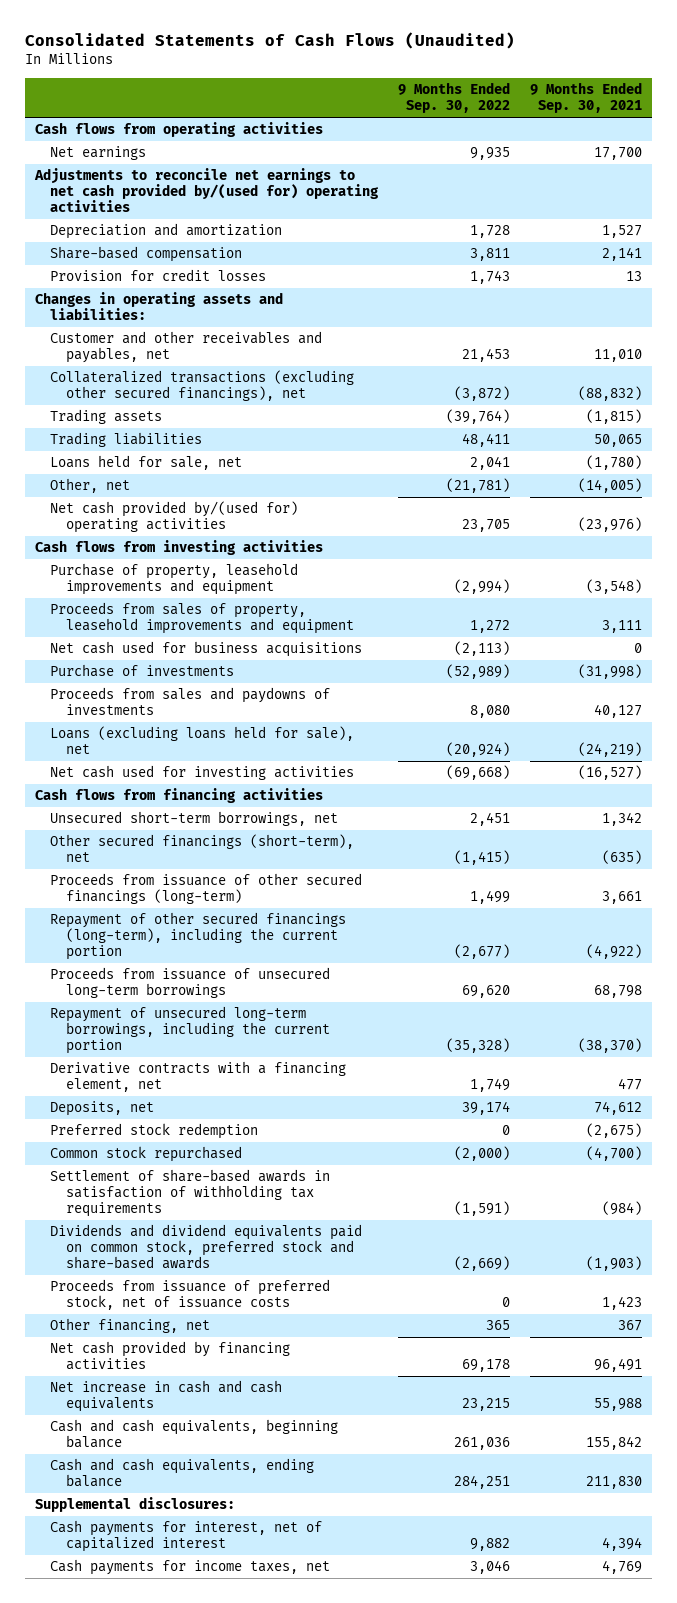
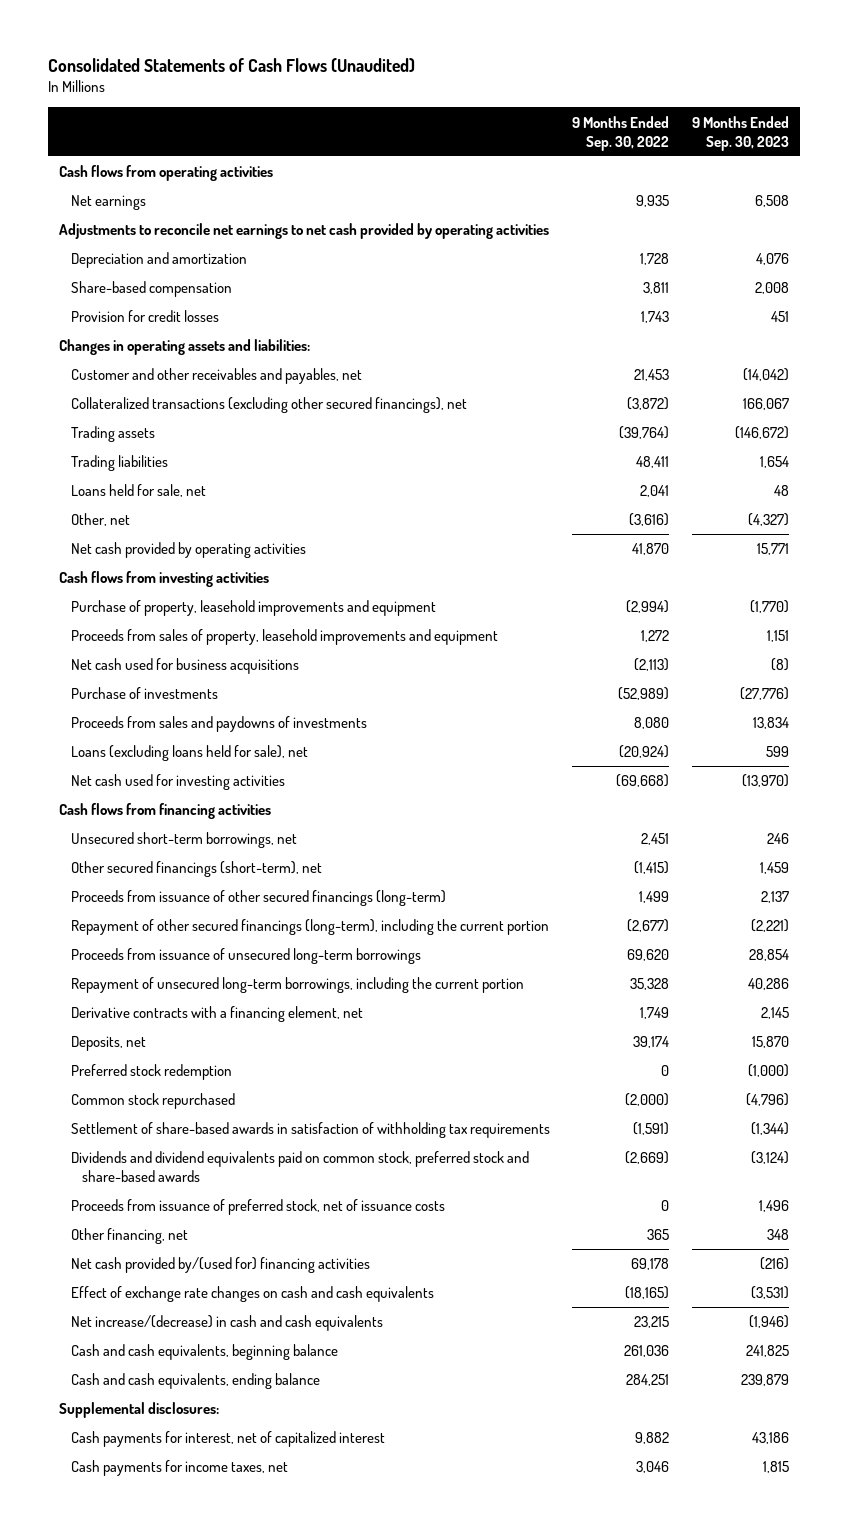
- | 9 Months Ended Sep. 30, 2022 | 9 Months Ended Sep. 30, 2021
+ | 9 Months Ended Sep. 30, 2022 | 9 Months Ended Sep. 30, 2023
- Adjustments to reconcile net earnings to net cash provided by/(used for) operating activities
+ Adjustments to reconcile net earnings to net cash provided by operating activities
- Other, net | (21,781) | (14,005)
- Net cash provided by/(used for) operating activities | 23,705 | (23,976)
+ Other, net | (3,616) | (4,327)
+ Net cash provided by operating activities | 41,870 | 15,771
- Repayment of unsecured long-term borrowings, including the current portion | (35,328) | (38,370)
+ Repayment of unsecured long-term borrowings, including the current portion | 35,328 | 40,286
- Net cash provided by financing activities | 69,178 | 96,491
- Net increase in cash and cash equivalents | 23,215 | 55,988
+ Net cash provided by/(used for) financing activities | 69,178 | (216)
+ Effect of exchange rate changes on cash and cash equivalents | (18,165) | (3,531)
+ Net increase/(decrease) in cash and cash equivalents | 23,215 | (1,946)

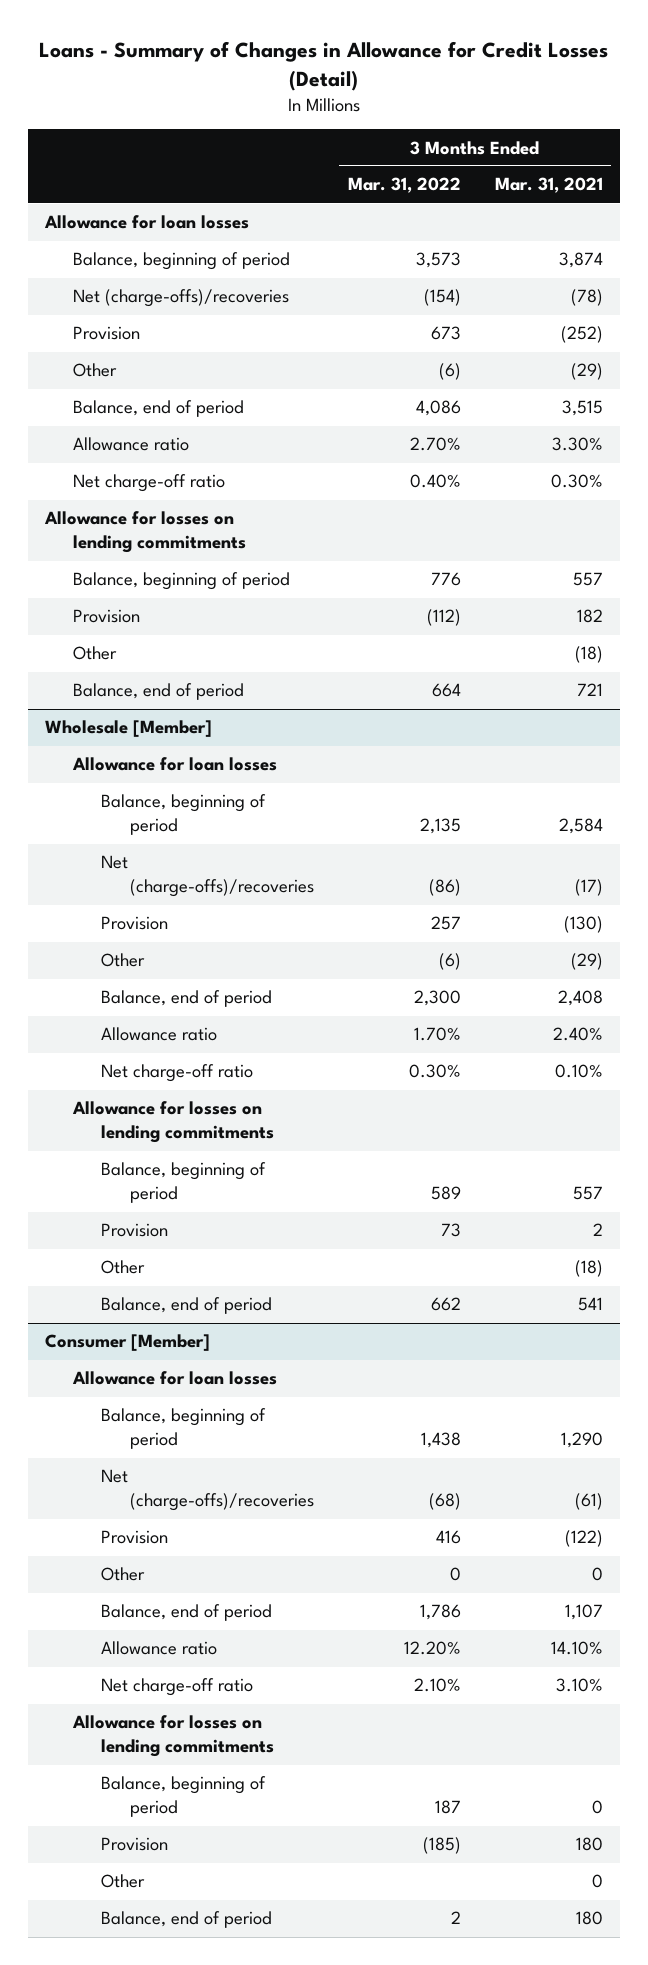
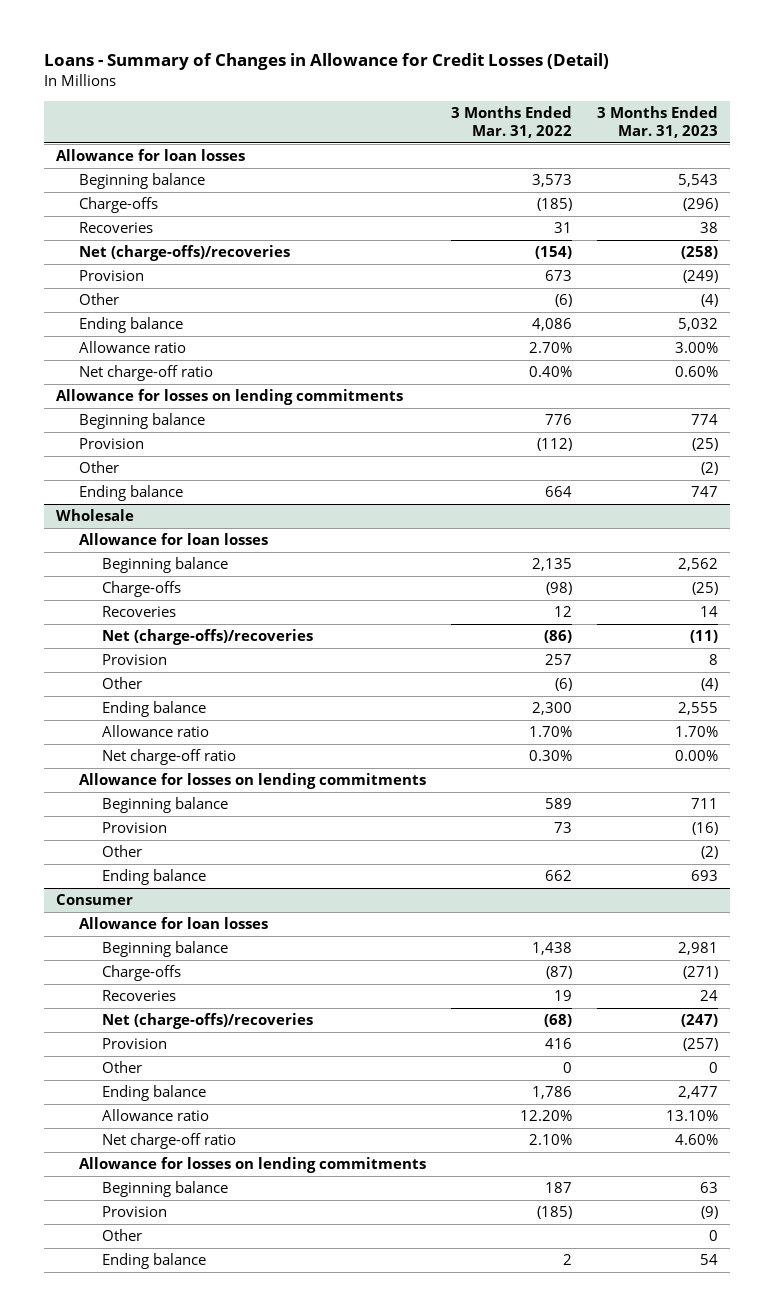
- | 3 Months Ended Mar. 31, 2022 | 3 Months Ended Mar. 31, 2021
+ | 3 Months Ended Mar. 31, 2022 | 3 Months Ended Mar. 31, 2023
- Balance, beginning of period | 3,573 | 3,874
+ Beginning balance | 3,573 | 5,543
+ Charge-offs | (185) | (296)
+ Recoveries | 31 | 38
- Balance, end of period | 4,086 | 3,515
+ Ending balance | 4,086 | 5,032
- Balance, beginning of period | 776 | 557
+ Beginning balance | 776 | 774
- Balance, end of period | 664 | 721
- Wholesale [Member]
+ Ending balance | 664 | 747
+ Wholesale
- Balance, beginning of period | 2,135 | 2,584
+ Beginning balance | 2,135 | 2,562
+ Charge-offs | (98) | (25)
+ Recoveries | 12 | 14
- Balance, end of period | 2,300 | 2,408
+ Ending balance | 2,300 | 2,555
- Balance, beginning of period | 589 | 557
+ Beginning balance | 589 | 711
- Balance, end of period | 662 | 541
- Consumer [Member]
+ Ending balance | 662 | 693
+ Consumer
- Balance, beginning of period | 1,438 | 1,290
+ Beginning balance | 1,438 | 2,981
+ Charge-offs | (87) | (271)
+ Recoveries | 19 | 24
- Balance, end of period | 1,786 | 1,107
+ Ending balance | 1,786 | 2,477
- Balance, beginning of period | 187 | 0
+ Beginning balance | 187 | 63
- Balance, end of period | 2 | 180
+ Ending balance | 2 | 54

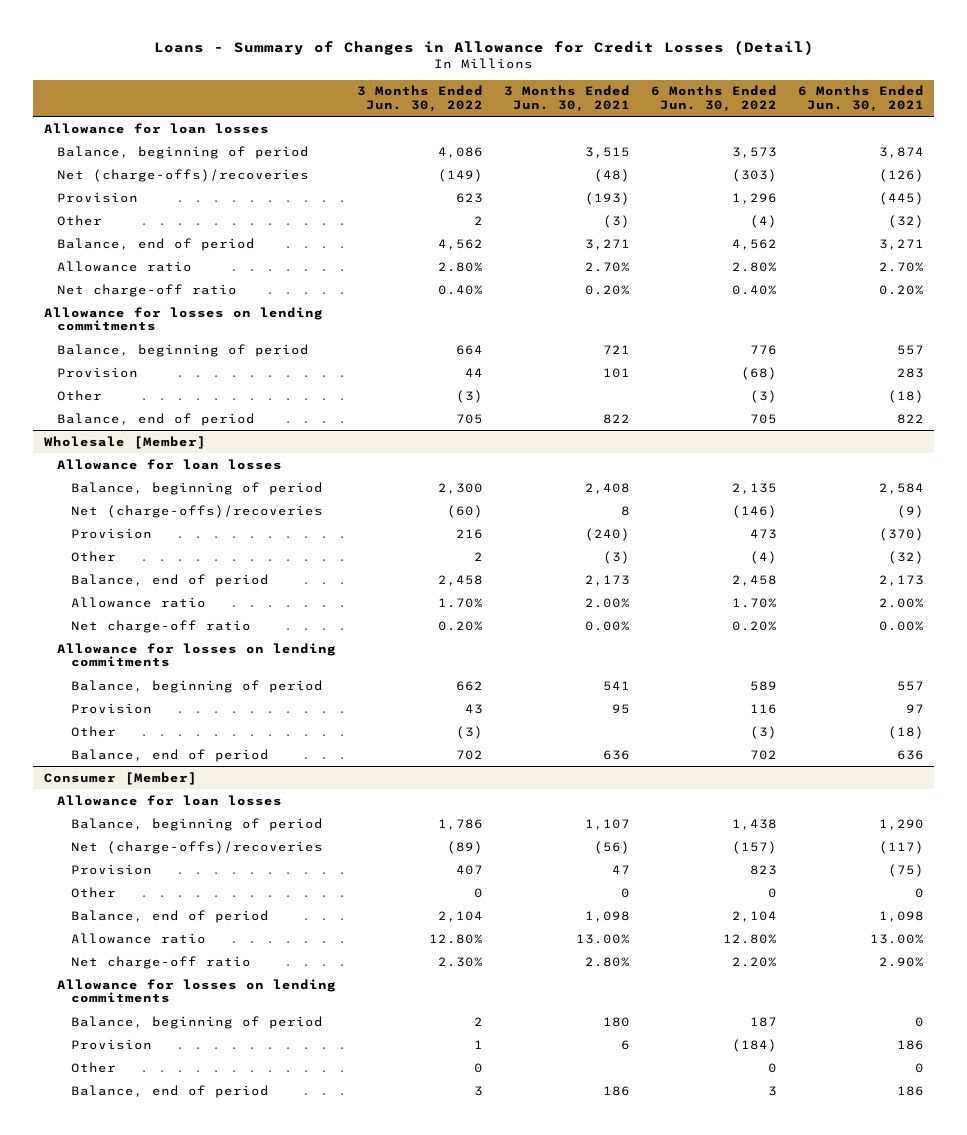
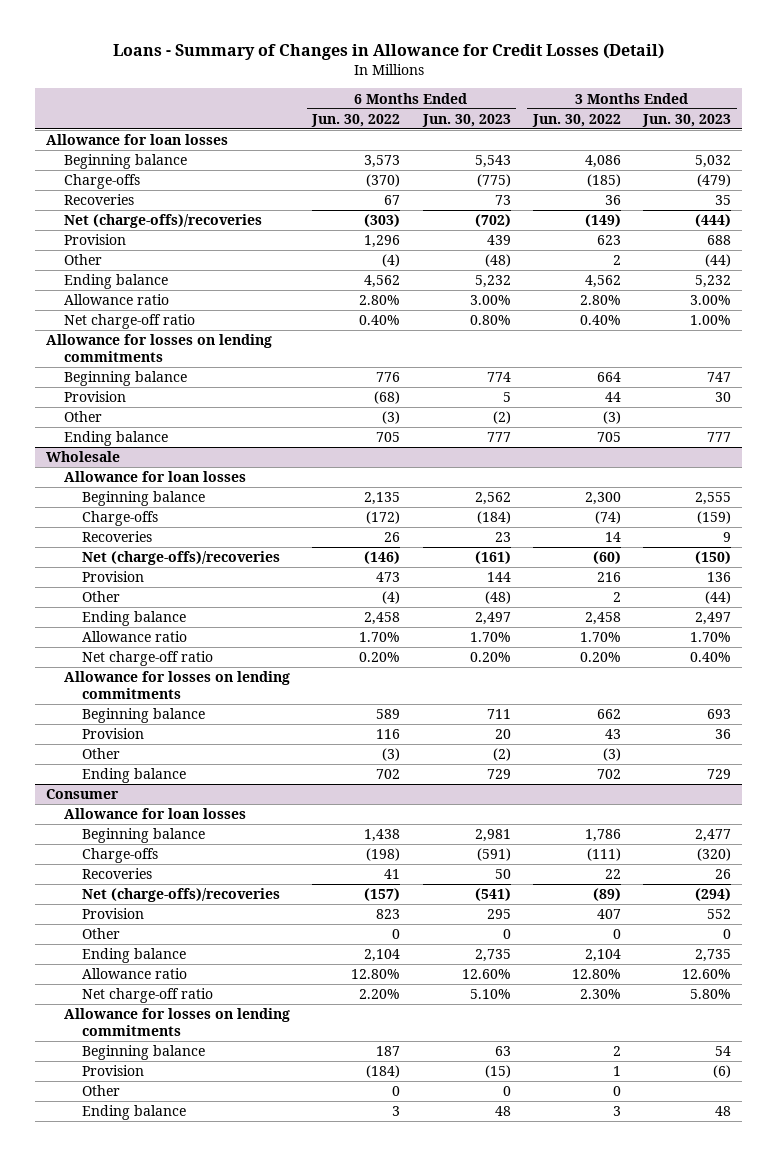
- | 3 Months Ended Jun. 30, 2022 | 3 Months Ended Jun. 30, 2021 | 6 Months Ended Jun. 30, 2022 | 6 Months Ended Jun. 30, 2021
+ | 6 Months Ended Jun. 30, 2022 | 6 Months Ended Jun. 30, 2023 | 3 Months Ended Jun. 30, 2022 | 3 Months Ended Jun. 30, 2023
- Balance, beginning of period | 4,086 | 3,515 | 3,573 | 3,874
+ Beginning balance | 3,573 | 5,543 | 4,086 | 5,032
+ Charge-offs | (370) | (775) | (185) | (479)
+ Recoveries | 67 | 73 | 36 | 35
- Balance, end of period | 4,562 | 3,271 | 4,562 | 3,271
+ Ending balance | 4,562 | 5,232 | 4,562 | 5,232
- Balance, beginning of period | 664 | 721 | 776 | 557
+ Beginning balance | 776 | 774 | 664 | 747
- Balance, end of period | 705 | 822 | 705 | 822
- Wholesale [Member]
+ Ending balance | 705 | 777 | 705 | 777
+ Wholesale
- Balance, beginning of period | 2,300 | 2,408 | 2,135 | 2,584
+ Beginning balance | 2,135 | 2,562 | 2,300 | 2,555
+ Charge-offs | (172) | (184) | (74) | (159)
+ Recoveries | 26 | 23 | 14 | 9
- Balance, end of period | 2,458 | 2,173 | 2,458 | 2,173
+ Ending balance | 2,458 | 2,497 | 2,458 | 2,497
- Balance, beginning of period | 662 | 541 | 589 | 557
+ Beginning balance | 589 | 711 | 662 | 693
- Balance, end of period | 702 | 636 | 702 | 636
- Consumer [Member]
+ Ending balance | 702 | 729 | 702 | 729
+ Consumer
- Balance, beginning of period | 1,786 | 1,107 | 1,438 | 1,290
+ Beginning balance | 1,438 | 2,981 | 1,786 | 2,477
+ Charge-offs | (198) | (591) | (111) | (320)
+ Recoveries | 41 | 50 | 22 | 26
- Balance, end of period | 2,104 | 1,098 | 2,104 | 1,098
+ Ending balance | 2,104 | 2,735 | 2,104 | 2,735
- Balance, beginning of period | 2 | 180 | 187 | 0
+ Beginning balance | 187 | 63 | 2 | 54
- Balance, end of period | 3 | 186 | 3 | 186
+ Ending balance | 3 | 48 | 3 | 48

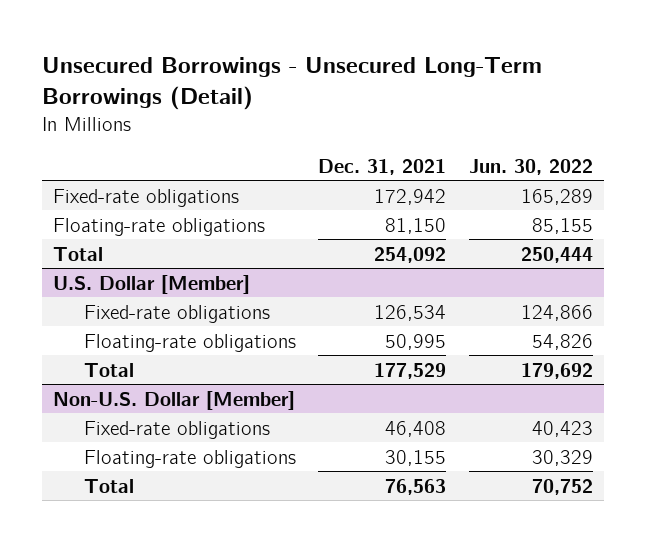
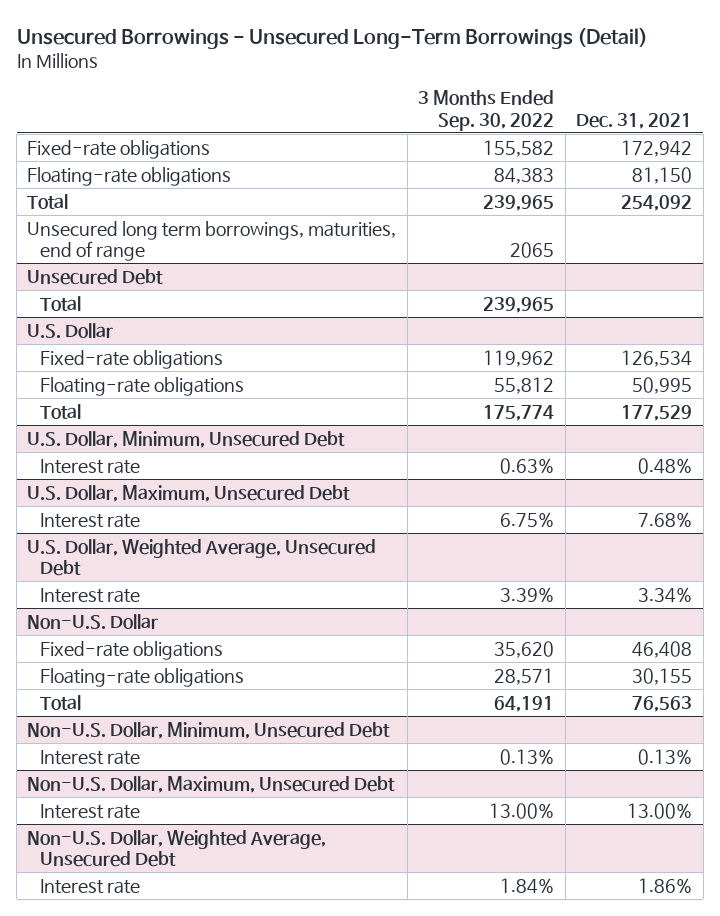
- | Dec. 31, 2021 | Jun. 30, 2022
+ | 3 Months Ended Sep. 30, 2022 | Dec. 31, 2021
- U.S. Dollar [Member]
+ Unsecured long term borrowings, maturities, end of range | 2065 |
+ Unsecured Debt
+ Total | 239,965 |
+ U.S. Dollar
- Non-U.S. Dollar [Member]
+ U.S. Dollar, Minimum, Unsecured Debt
+ Interest rate | 0.63% | 0.48%
+ U.S. Dollar, Maximum, Unsecured Debt
+ Interest rate | 6.75% | 7.68%
+ U.S. Dollar, Weighted Average, Unsecured Debt
+ Interest rate | 3.39% | 3.34%
+ Non-U.S. Dollar
+ Non-U.S. Dollar, Minimum, Unsecured Debt
+ Interest rate | 0.13% | 0.13%
+ Non-U.S. Dollar, Maximum, Unsecured Debt
+ Interest rate | 13.00% | 13.00%
+ Non-U.S. Dollar, Weighted Average, Unsecured Debt
+ Interest rate | 1.84% | 1.86%

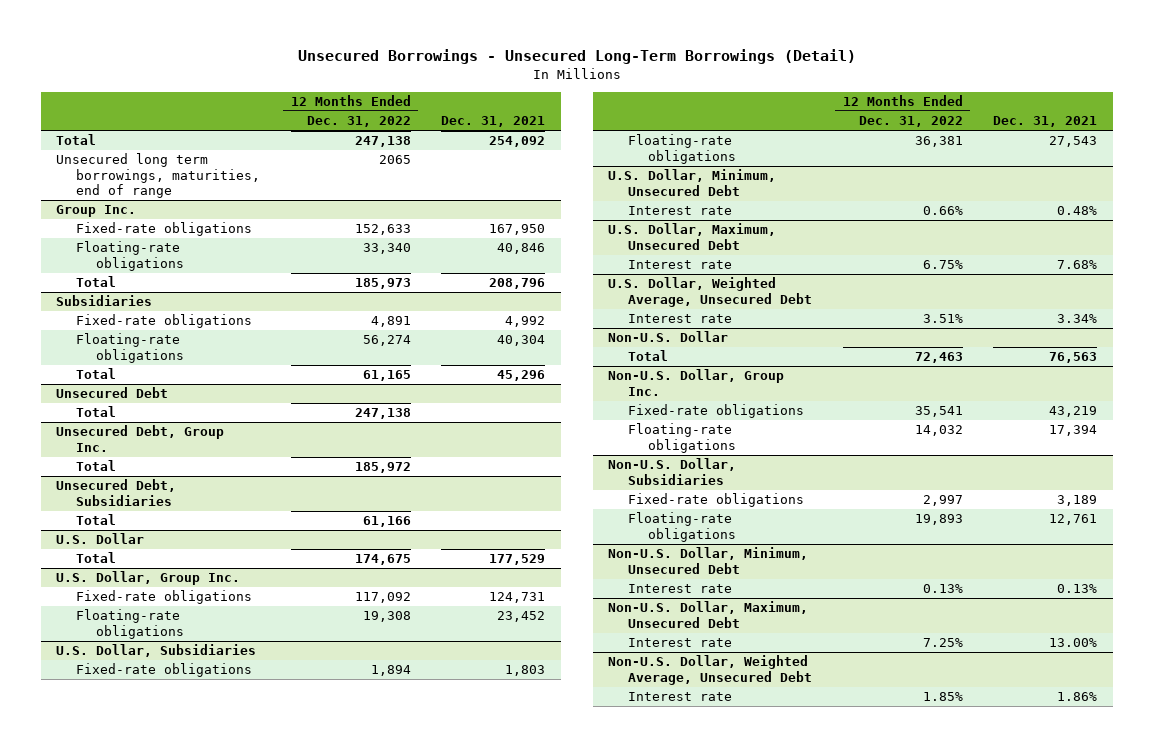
- | 3 Months Ended Sep. 30, 2022 | Dec. 31, 2021
+ | 12 Months Ended Dec. 31, 2022 | Dec. 31, 2021
- Fixed-rate obligations | 155,582 | 172,942
- Floating-rate obligations | 84,383 | 81,150
+ Group Inc.
+ Fixed-rate obligations | 152,633 | 167,950
+ Floating-rate obligations | 33,340 | 40,846
+ Total | 185,973 | 208,796
+ Subsidiaries
+ Fixed-rate obligations | 4,891 | 4,992
+ Floating-rate obligations | 56,274 | 40,304
+ Total | 61,165 | 45,296
+ Unsecured Debt, Group Inc.
+ Total | 185,972 |
+ Unsecured Debt, Subsidiaries
+ Total | 61,166 |
@ U.S. Dollar
- Fixed-rate obligations | 119,962 | 126,534
- Floating-rate obligations | 55,812 | 50,995
+ U.S. Dollar, Group Inc.
+ Fixed-rate obligations | 117,092 | 124,731
+ Floating-rate obligations | 19,308 | 23,452
+ U.S. Dollar, Subsidiaries
+ Fixed-rate obligations | 1,894 | 1,803
+ Floating-rate obligations | 36,381 | 27,543
@ Non-U.S. Dollar
- Fixed-rate obligations | 35,620 | 46,408
- Floating-rate obligations | 28,571 | 30,155
+ Non-U.S. Dollar, Group Inc.
+ Fixed-rate obligations | 35,541 | 43,219
+ Floating-rate obligations | 14,032 | 17,394
+ Non-U.S. Dollar, Subsidiaries
+ Fixed-rate obligations | 2,997 | 3,189
+ Floating-rate obligations | 19,893 | 12,761

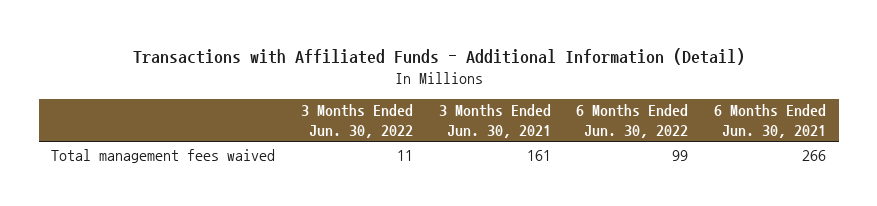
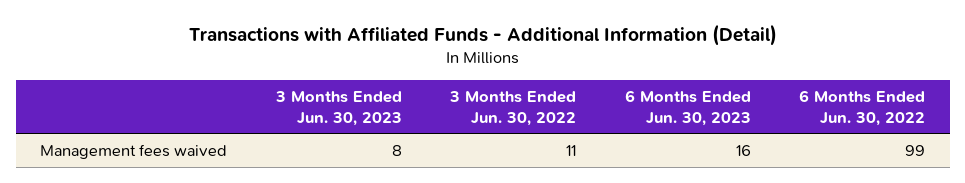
- | 3 Months Ended Jun. 30, 2022 | 3 Months Ended Jun. 30, 2021 | 6 Months Ended Jun. 30, 2022 | 6 Months Ended Jun. 30, 2021
+ | 3 Months Ended Jun. 30, 2023 | 3 Months Ended Jun. 30, 2022 | 6 Months Ended Jun. 30, 2023 | 6 Months Ended Jun. 30, 2022
- Total management fees waived | 11 | 161 | 99 | 266
+ Management fees waived | 8 | 11 | 16 | 99

